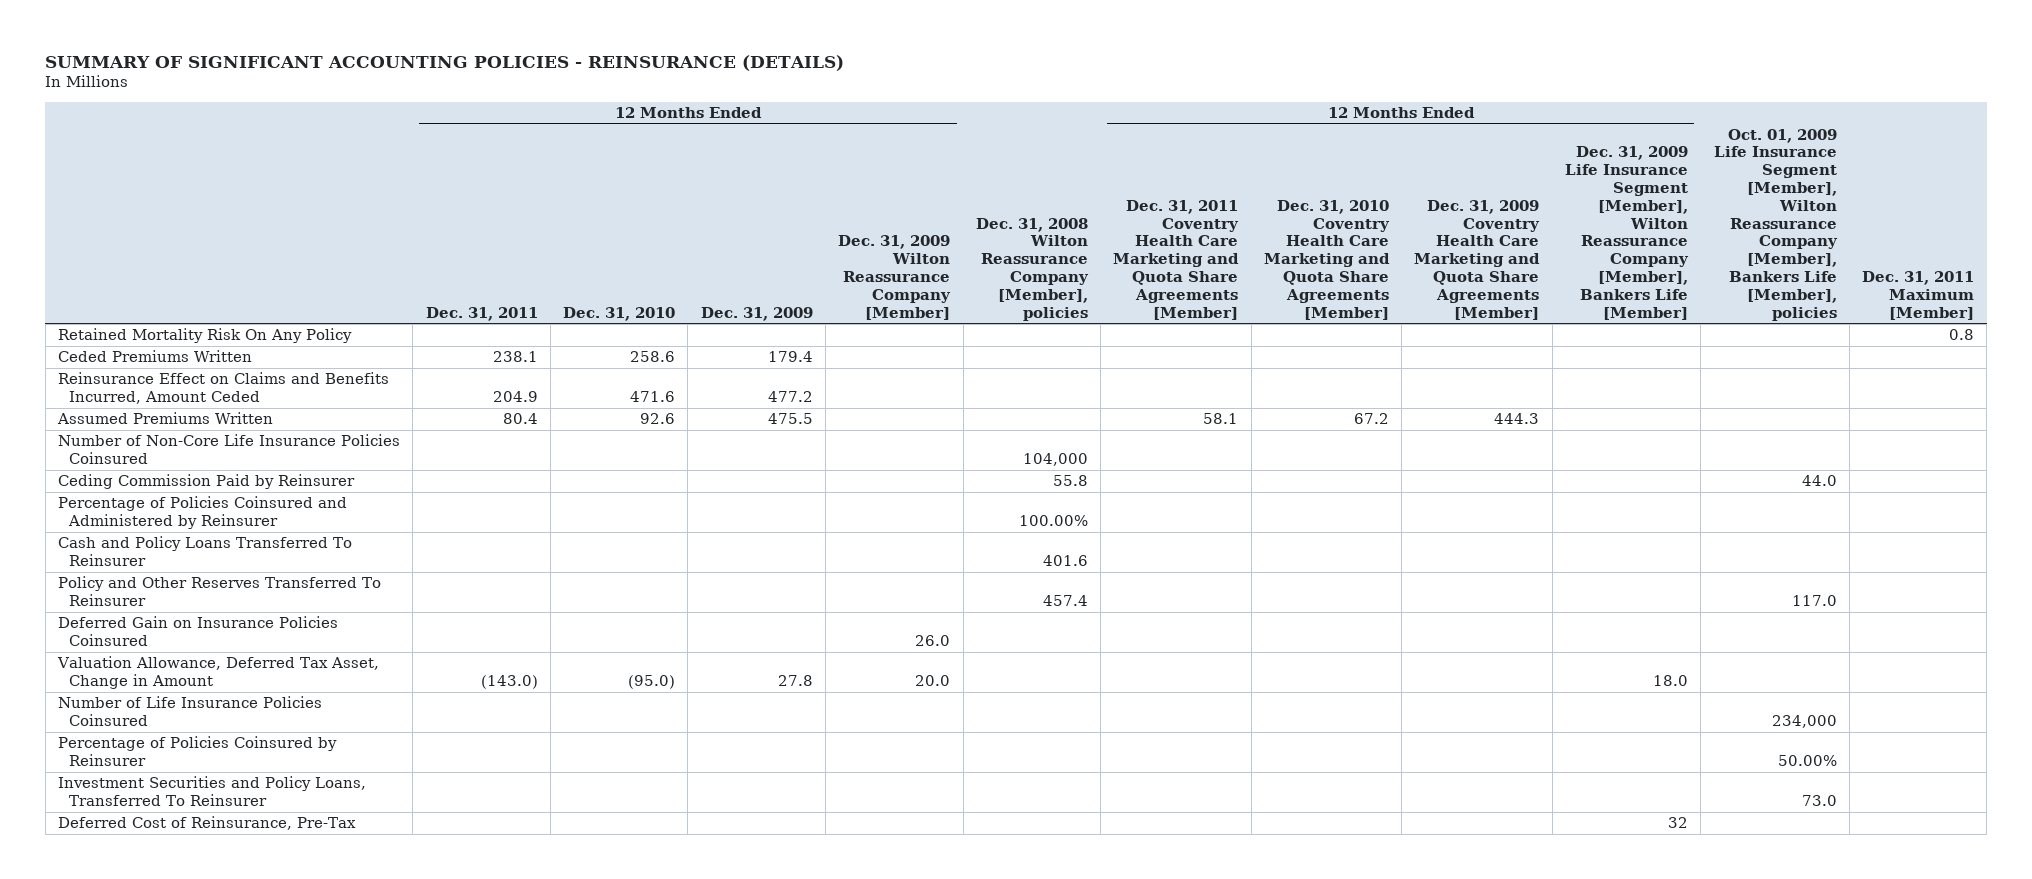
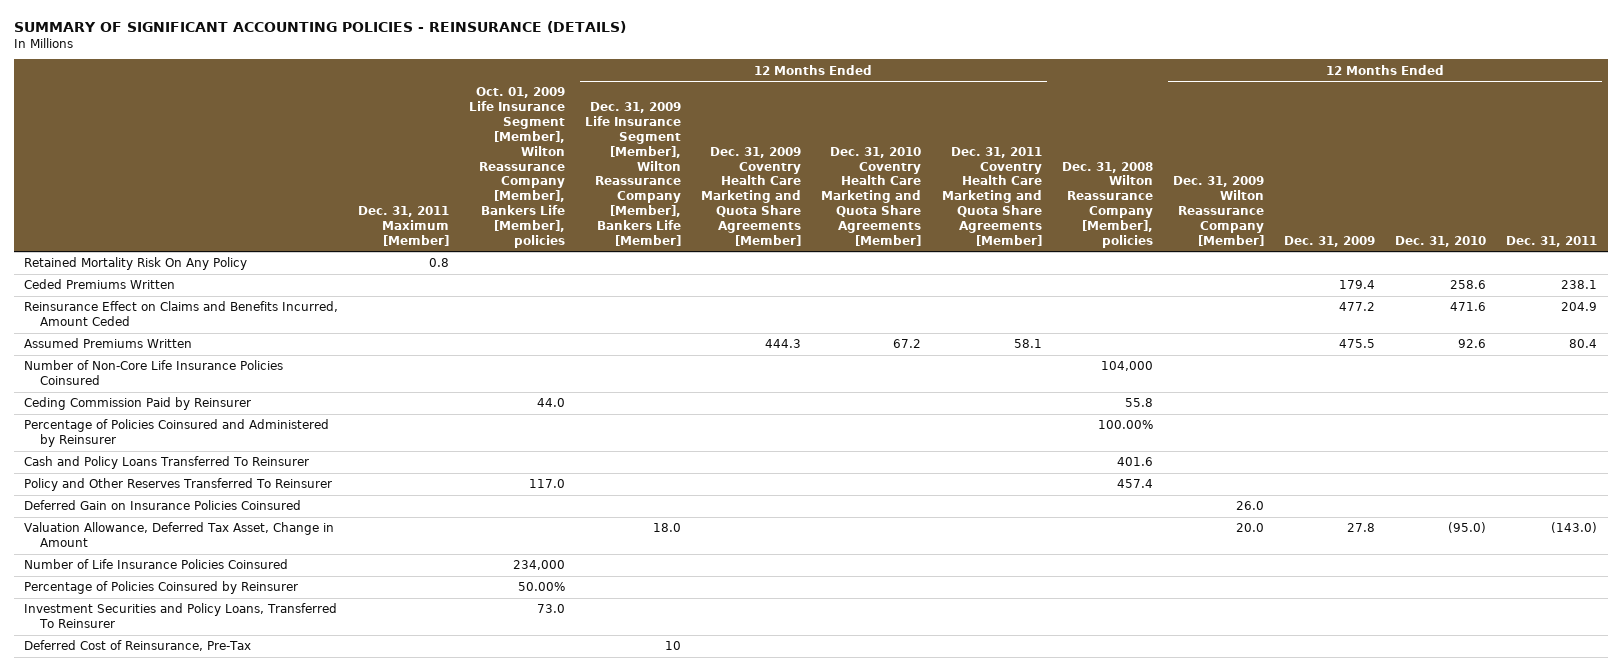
- | 12 Months Ended Dec. 31, 2011 | 12 Months Ended Dec. 31, 2010 | 12 Months Ended Dec. 31, 2009 | 12 Months Ended Dec. 31, 2009 Wilton Reassurance Company [Member] | Dec. 31, 2008 Wilton Reassurance Company [Member], policies | 12 Months Ended Dec. 31, 2011 Coventry Health Care Marketing and Quota Share Agreements [Member] | 12 Months Ended Dec. 31, 2010 Coventry Health Care Marketing and Quota Share Agreements [Member] | 12 Months Ended Dec. 31, 2009 Coventry Health Care Marketing and Quota Share Agreements [Member] | 12 Months Ended Dec. 31, 2009 Life Insurance Segment [Member], Wilton Reassurance Company [Member], Bankers Life [Member] | Oct. 01, 2009 Life Insurance Segment [Member], Wilton Reassurance Company [Member], Bankers Life [Member], policies | Dec. 31, 2011 Maximum [Member]
+ | Dec. 31, 2011 Maximum [Member] | Oct. 01, 2009 Life Insurance Segment [Member], Wilton Reassurance Company [Member], Bankers Life [Member], policies | 12 Months Ended Dec. 31, 2009 Life Insurance Segment [Member], Wilton Reassurance Company [Member], Bankers Life [Member] | 12 Months Ended Dec. 31, 2009 Coventry Health Care Marketing and Quota Share Agreements [Member] | 12 Months Ended Dec. 31, 2010 Coventry Health Care Marketing and Quota Share Agreements [Member] | 12 Months Ended Dec. 31, 2011 Coventry Health Care Marketing and Quota Share Agreements [Member] | Dec. 31, 2008 Wilton Reassurance Company [Member], policies | 12 Months Ended Dec. 31, 2009 Wilton Reassurance Company [Member] | 12 Months Ended Dec. 31, 2009 | 12 Months Ended Dec. 31, 2010 | 12 Months Ended Dec. 31, 2011
- Deferred Cost of Reinsurance, Pre-Tax | | | | | | | | | 32 | |
+ Deferred Cost of Reinsurance, Pre-Tax | | | 10 | | | | | | | |

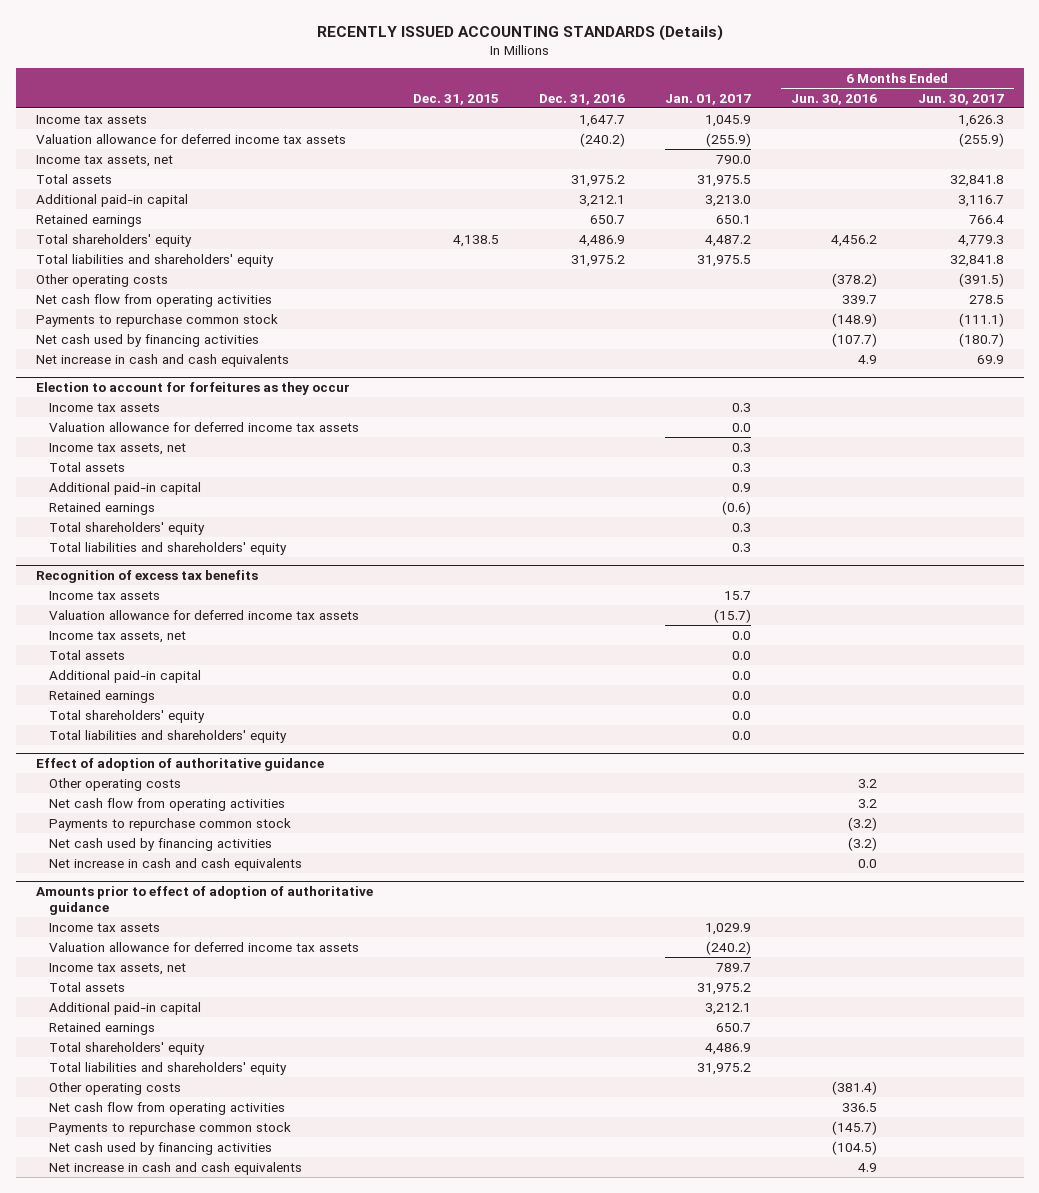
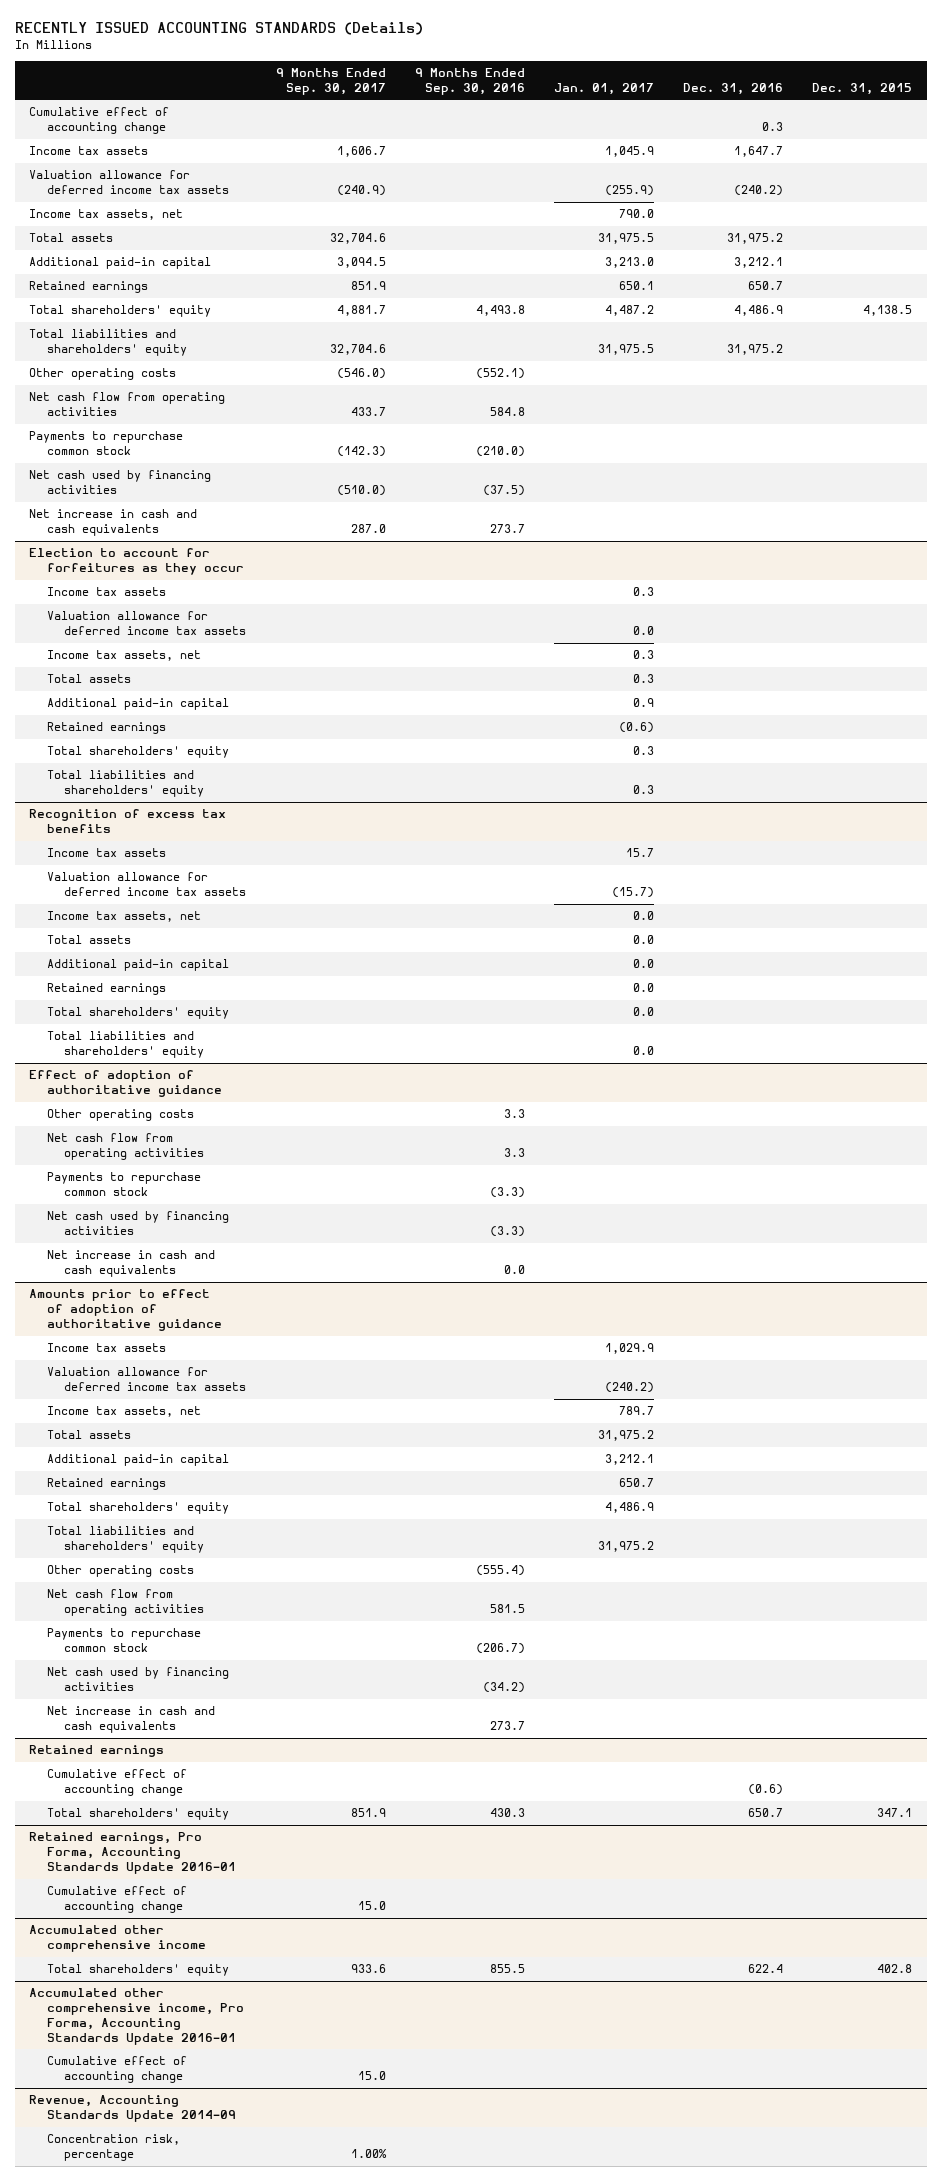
- | Dec. 31, 2015 | Dec. 31, 2016 | Jan. 01, 2017 | 6 Months Ended Jun. 30, 2016 | 6 Months Ended Jun. 30, 2017
+ | 9 Months Ended Sep. 30, 2017 | 9 Months Ended Sep. 30, 2016 | Jan. 01, 2017 | Dec. 31, 2016 | Dec. 31, 2015
+ Cumulative effect of accounting change | | | | 0.3 |
+ Retained earnings
+ Cumulative effect of accounting change | | | | (0.6) |
+ Total shareholders' equity | 851.9 | 430.3 | | 650.7 | 347.1
+ Retained earnings, Pro Forma, Accounting Standards Update 2016-01
+ Cumulative effect of accounting change | 15.0 | | | |
+ Accumulated other comprehensive income
+ Total shareholders' equity | 933.6 | 855.5 | | 622.4 | 402.8
+ Accumulated other comprehensive income, Pro Forma, Accounting Standards Update 2016-01
+ Cumulative effect of accounting change | 15.0 | | | |
+ Revenue, Accounting Standards Update 2014-09
+ Concentration risk, percentage | 1.00% | | | |

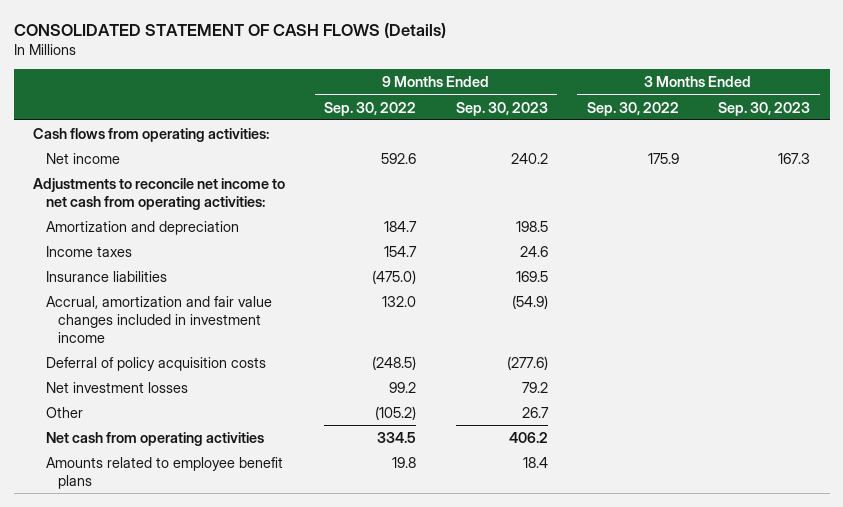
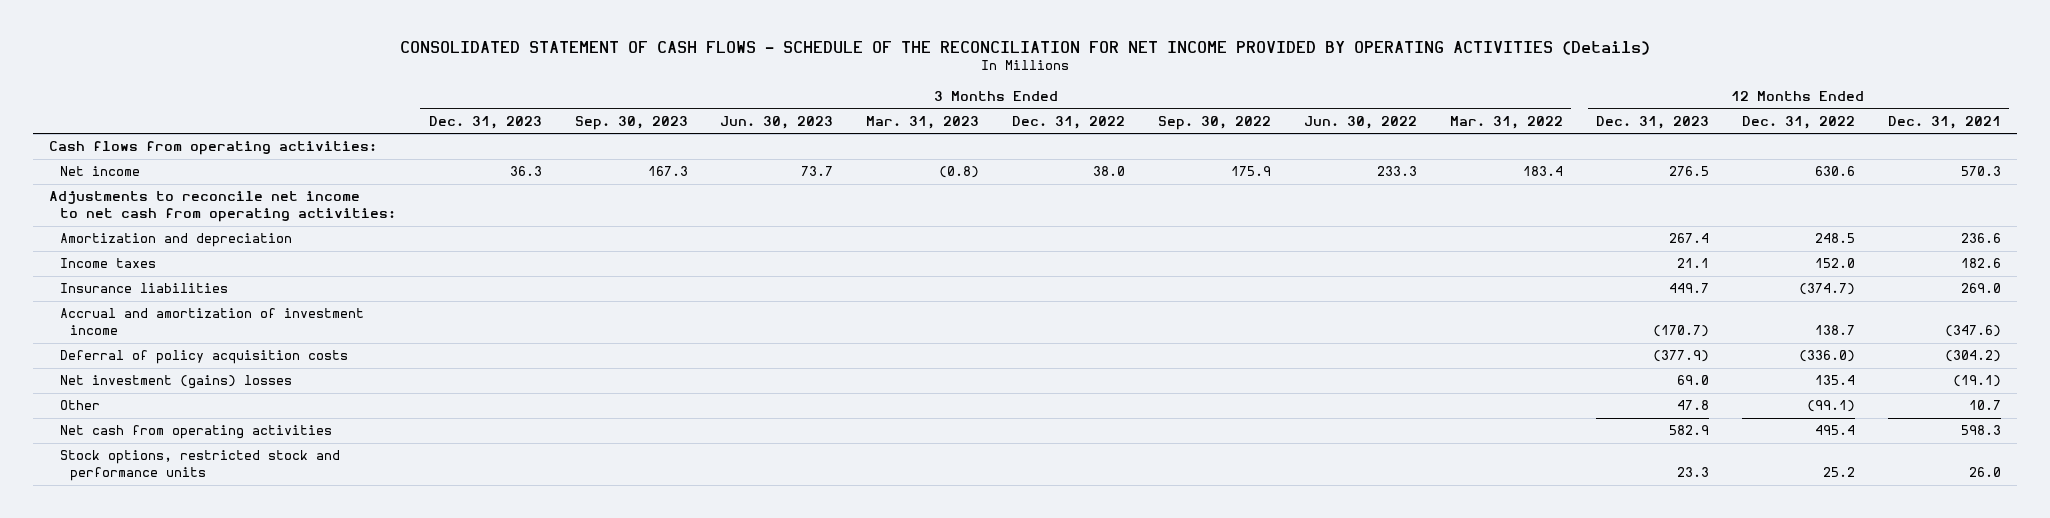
- CONSOLIDATED STATEMENT OF CASH FLOWS (Details)
+ CONSOLIDATED STATEMENT OF CASH FLOWS - SCHEDULE OF THE RECONCILIATION FOR NET INCOME PROVIDED BY OPERATING ACTIVITIES (Details)
- | 9 Months Ended Sep. 30, 2022 | 9 Months Ended Sep. 30, 2023 | 3 Months Ended Sep. 30, 2022 | 3 Months Ended Sep. 30, 2023
+ | 3 Months Ended Dec. 31, 2023 | 3 Months Ended Sep. 30, 2023 | 3 Months Ended Jun. 30, 2023 | 3 Months Ended Mar. 31, 2023 | 3 Months Ended Dec. 31, 2022 | 3 Months Ended Sep. 30, 2022 | 3 Months Ended Jun. 30, 2022 | 3 Months Ended Mar. 31, 2022 | 12 Months Ended Dec. 31, 2023 | 12 Months Ended Dec. 31, 2022 | 12 Months Ended Dec. 31, 2021
- Accrual, amortization and fair value changes included in investment income | 132.0 | (54.9) | |
+ Accrual and amortization of investment income | | | | | | | | | (170.7) | 138.7 | (347.6)
- Net investment losses | 99.2 | 79.2 | |
+ Net investment (gains) losses | | | | | | | | | 69.0 | 135.4 | (19.1)
- Amounts related to employee benefit plans | 19.8 | 18.4 | |
+ Stock options, restricted stock and performance units | | | | | | | | | 23.3 | 25.2 | 26.0

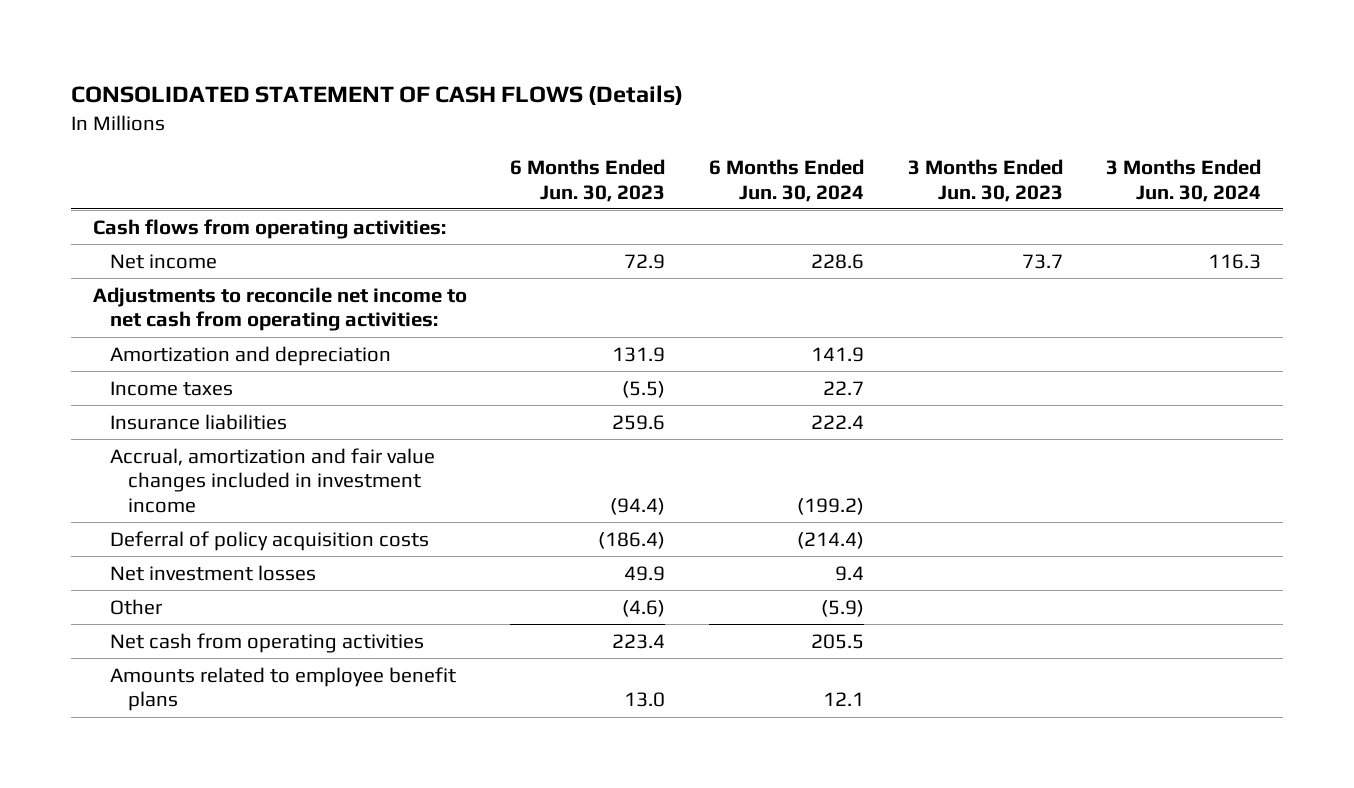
- CONSOLIDATED STATEMENT OF CASH FLOWS - SCHEDULE OF THE RECONCILIATION FOR NET INCOME PROVIDED BY OPERATING ACTIVITIES (Details)
+ CONSOLIDATED STATEMENT OF CASH FLOWS (Details)
- | 3 Months Ended Dec. 31, 2023 | 3 Months Ended Sep. 30, 2023 | 3 Months Ended Jun. 30, 2023 | 3 Months Ended Mar. 31, 2023 | 3 Months Ended Dec. 31, 2022 | 3 Months Ended Sep. 30, 2022 | 3 Months Ended Jun. 30, 2022 | 3 Months Ended Mar. 31, 2022 | 12 Months Ended Dec. 31, 2023 | 12 Months Ended Dec. 31, 2022 | 12 Months Ended Dec. 31, 2021
+ | 6 Months Ended Jun. 30, 2023 | 6 Months Ended Jun. 30, 2024 | 3 Months Ended Jun. 30, 2023 | 3 Months Ended Jun. 30, 2024
- Accrual and amortization of investment income | | | | | | | | | (170.7) | 138.7 | (347.6)
+ Accrual, amortization and fair value changes included in investment income | (94.4) | (199.2) | |
- Net investment (gains) losses | | | | | | | | | 69.0 | 135.4 | (19.1)
+ Net investment losses | 49.9 | 9.4 | |
- Stock options, restricted stock and performance units | | | | | | | | | 23.3 | 25.2 | 26.0
+ Amounts related to employee benefit plans | 13.0 | 12.1 | |

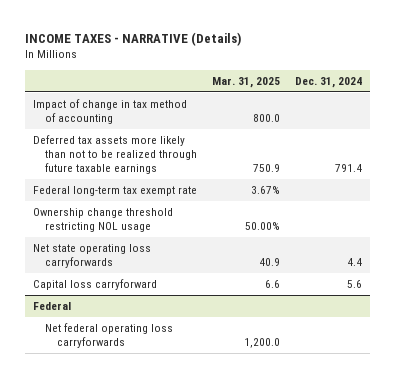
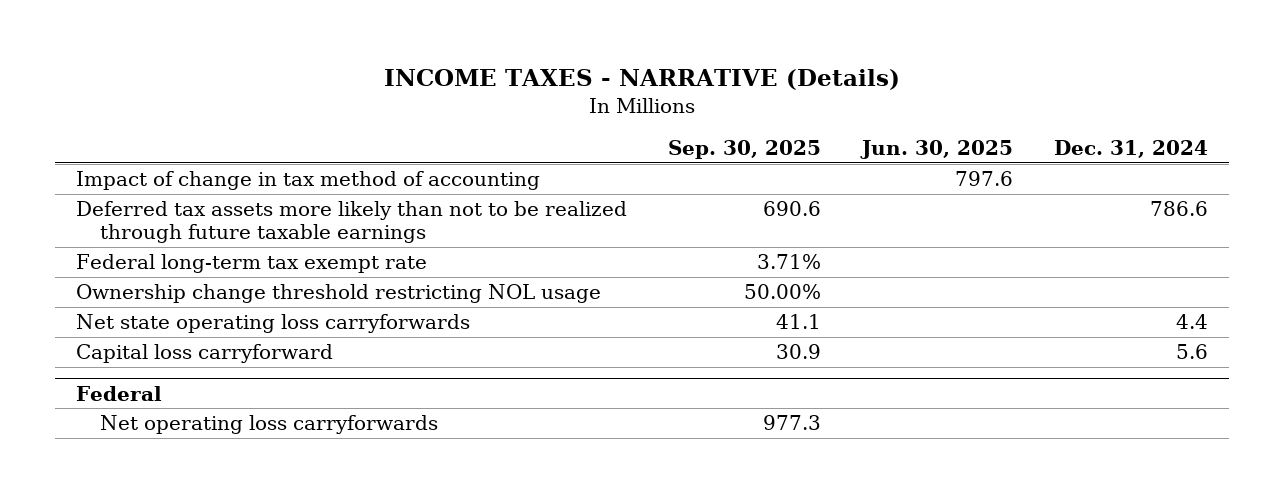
- | Mar. 31, 2025 | Dec. 31, 2024
+ | Sep. 30, 2025 | Jun. 30, 2025 | Dec. 31, 2024
- Deferred tax assets more likely than not to be realized through future taxable earnings | 750.9 | 791.4
+ Deferred tax assets more likely than not to be realized through future taxable earnings | 690.6 | | 786.6
@ Federal
- Net federal operating loss carryforwards | 1,200.0 |
+ Net operating loss carryforwards | 977.3 | |

